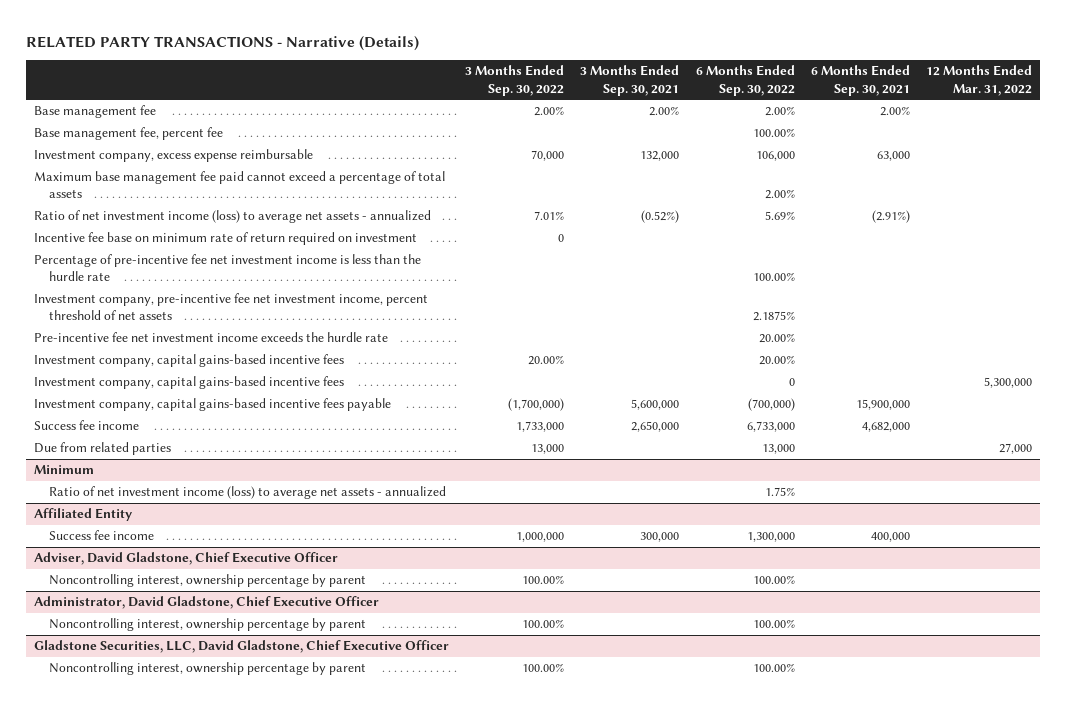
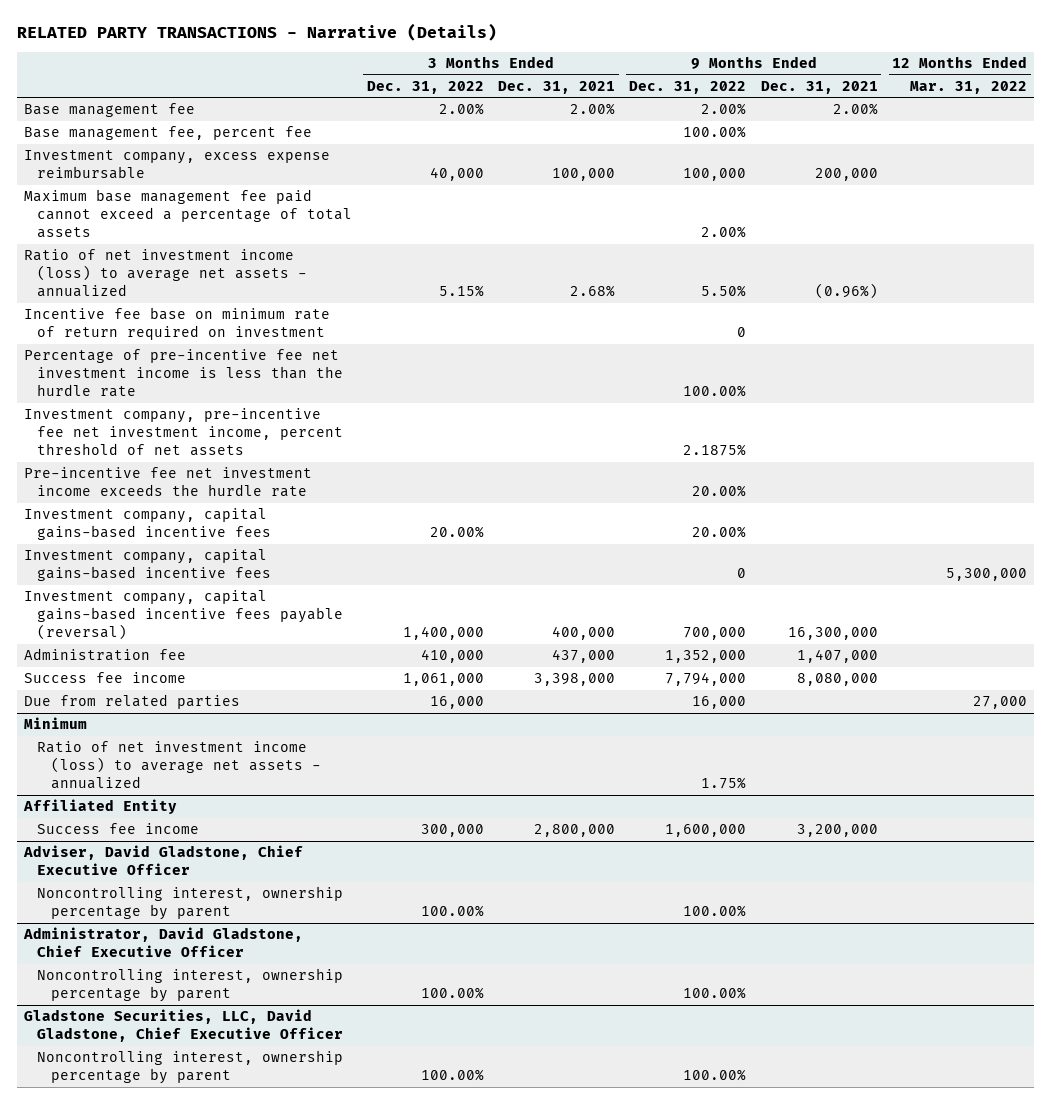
- | 3 Months Ended Sep. 30, 2022 | 3 Months Ended Sep. 30, 2021 | 6 Months Ended Sep. 30, 2022 | 6 Months Ended Sep. 30, 2021 | 12 Months Ended Mar. 31, 2022
+ | 3 Months Ended Dec. 31, 2022 | 3 Months Ended Dec. 31, 2021 | 9 Months Ended Dec. 31, 2022 | 9 Months Ended Dec. 31, 2021 | 12 Months Ended Mar. 31, 2022
- Investment company, capital gains-based incentive fees payable | (1,700,000) | 5,600,000 | (700,000) | 15,900,000 |
+ Investment company, capital gains-based incentive fees payable (reversal) | 1,400,000 | 400,000 | 700,000 | 16,300,000 |
+ Administration fee | 410,000 | 437,000 | 1,352,000 | 1,407,000 |

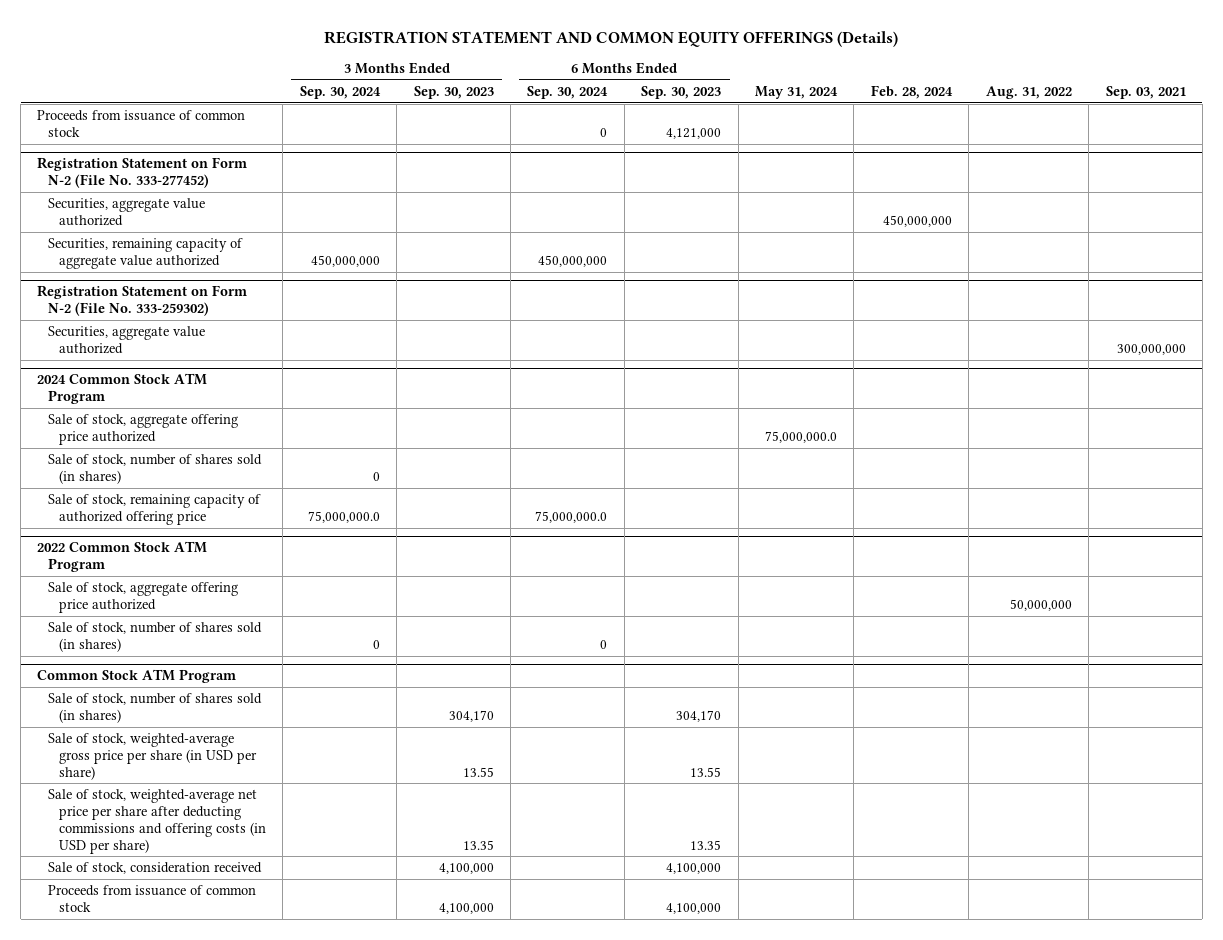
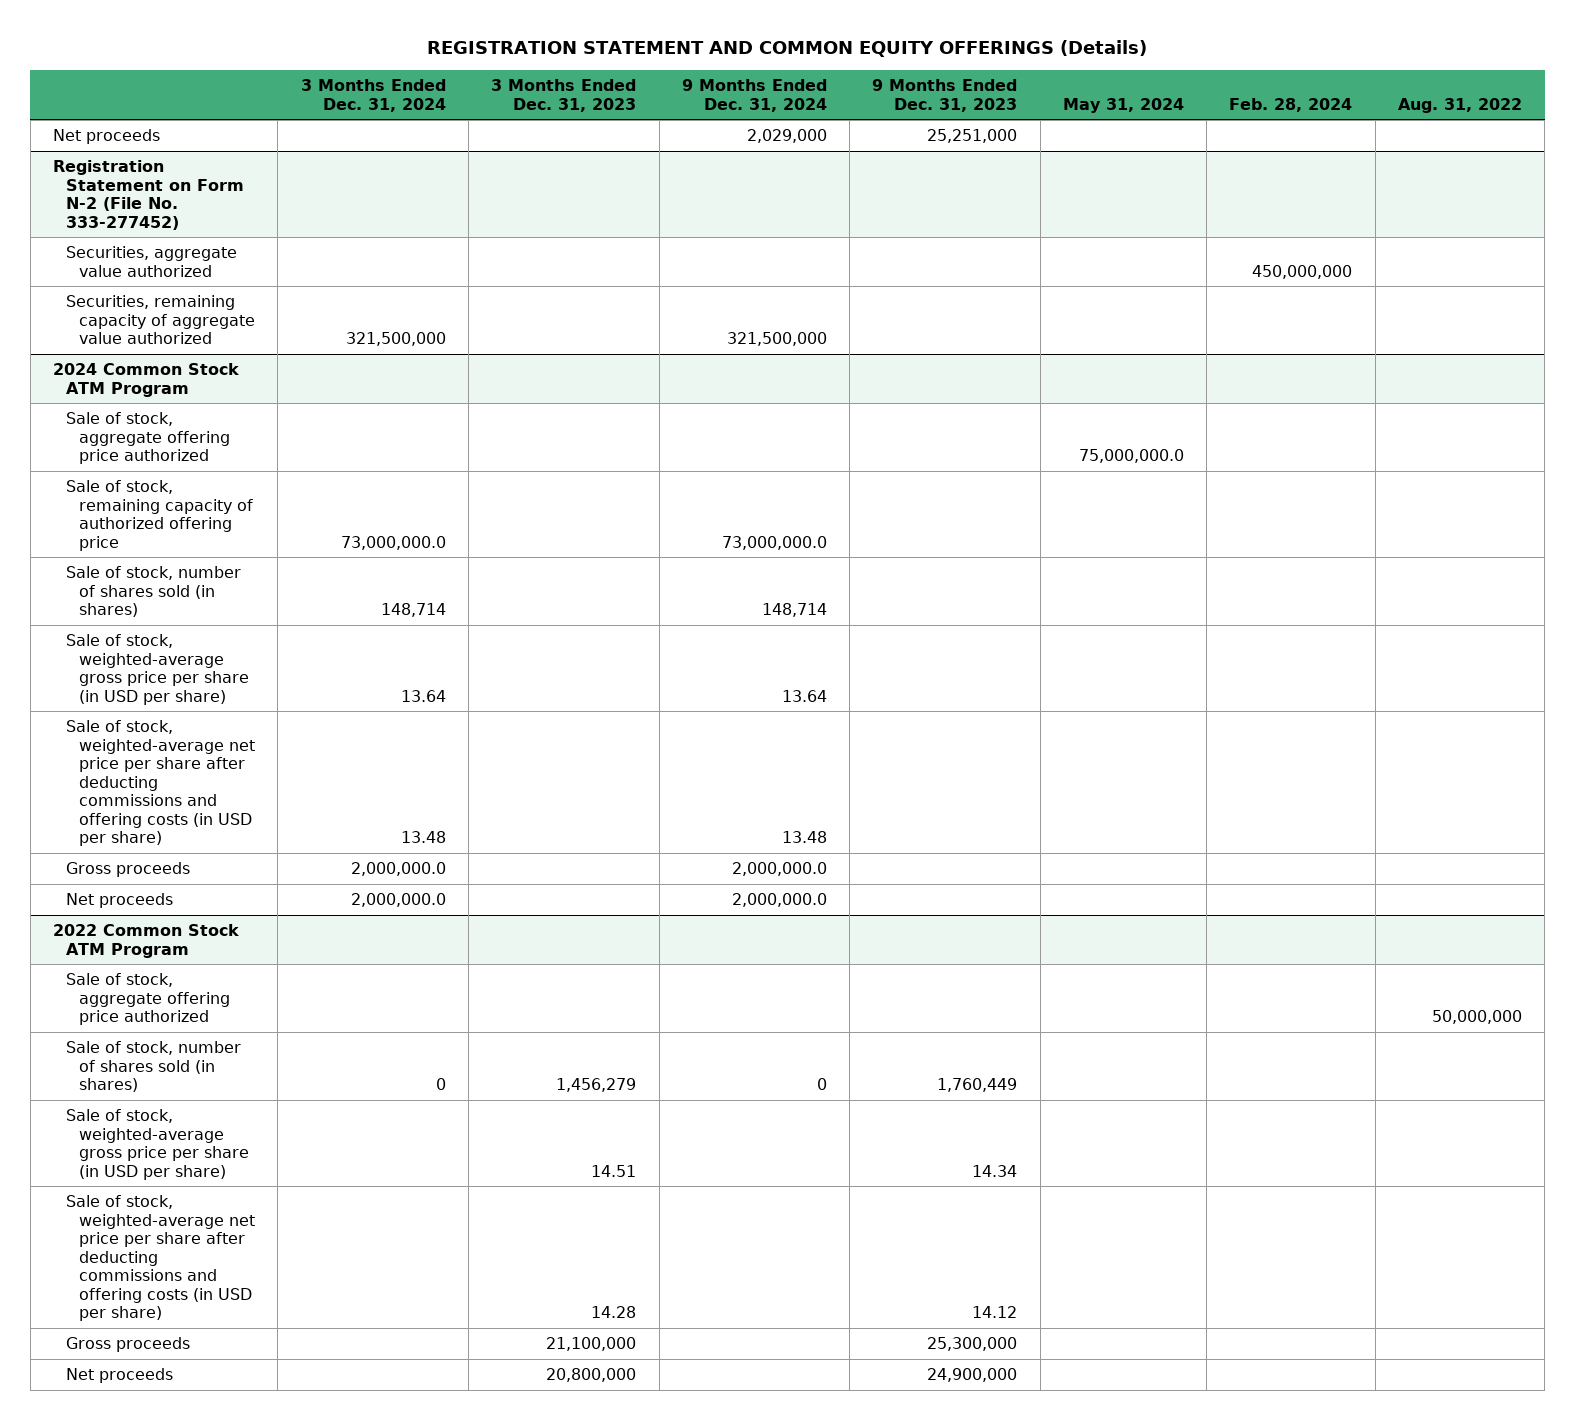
- | 3 Months Ended Sep. 30, 2024 | 3 Months Ended Sep. 30, 2023 | 6 Months Ended Sep. 30, 2024 | 6 Months Ended Sep. 30, 2023 | May 31, 2024 | Feb. 28, 2024 | Aug. 31, 2022 | Sep. 03, 2021
+ | 3 Months Ended Dec. 31, 2024 | 3 Months Ended Dec. 31, 2023 | 9 Months Ended Dec. 31, 2024 | 9 Months Ended Dec. 31, 2023 | May 31, 2024 | Feb. 28, 2024 | Aug. 31, 2022
- Proceeds from issuance of common stock | | | 0 | 4,121,000 | | | |
+ Net proceeds | | | 2,029,000 | 25,251,000 | | |
- Registration Statement on Form N-2 (File No. 333-259302)
- Securities, aggregate value authorized | | | | | | | | 300,000,000
@ 2024 Common Stock ATM Program
moved down: Sale of stock, number of shares sold (in shares) | 148,714 | | 148,714 | | | |
+ Sale of stock, weighted-average gross price per share (in USD per share) | 13.64 | | 13.64 | | | |
+ Sale of stock, weighted-average net price per share after deducting commissions and offering costs (in USD per share) | 13.48 | | 13.48 | | | |
+ Gross proceeds | 2,000,000.0 | | 2,000,000.0 | | | |
+ Net proceeds | 2,000,000.0 | | 2,000,000.0 | | | |
- Common Stock ATM Program
- Sale of stock, number of shares sold (in shares) | | 304,170 | | 304,170 | | | |
- Sale of stock, weighted-average gross price per share (in USD per share) | | 13.55 | | 13.55 | | | |
- Sale of stock, weighted-average net price per share after deducting commissions and offering costs (in USD per share) | | 13.35 | | 13.35 | | | |
- Sale of stock, consideration received | | 4,100,000 | | 4,100,000 | | | |
- Proceeds from issuance of common stock | | 4,100,000 | | 4,100,000 | | | |
@ 2022 Common Stock ATM Program
+ Sale of stock, weighted-average gross price per share (in USD per share) | | 14.51 | | 14.34 | | |
+ Sale of stock, weighted-average net price per share after deducting commissions and offering costs (in USD per share) | | 14.28 | | 14.12 | | |
+ Gross proceeds | | 21,100,000 | | 25,300,000 | | |
+ Net proceeds | | 20,800,000 | | 24,900,000 | | |

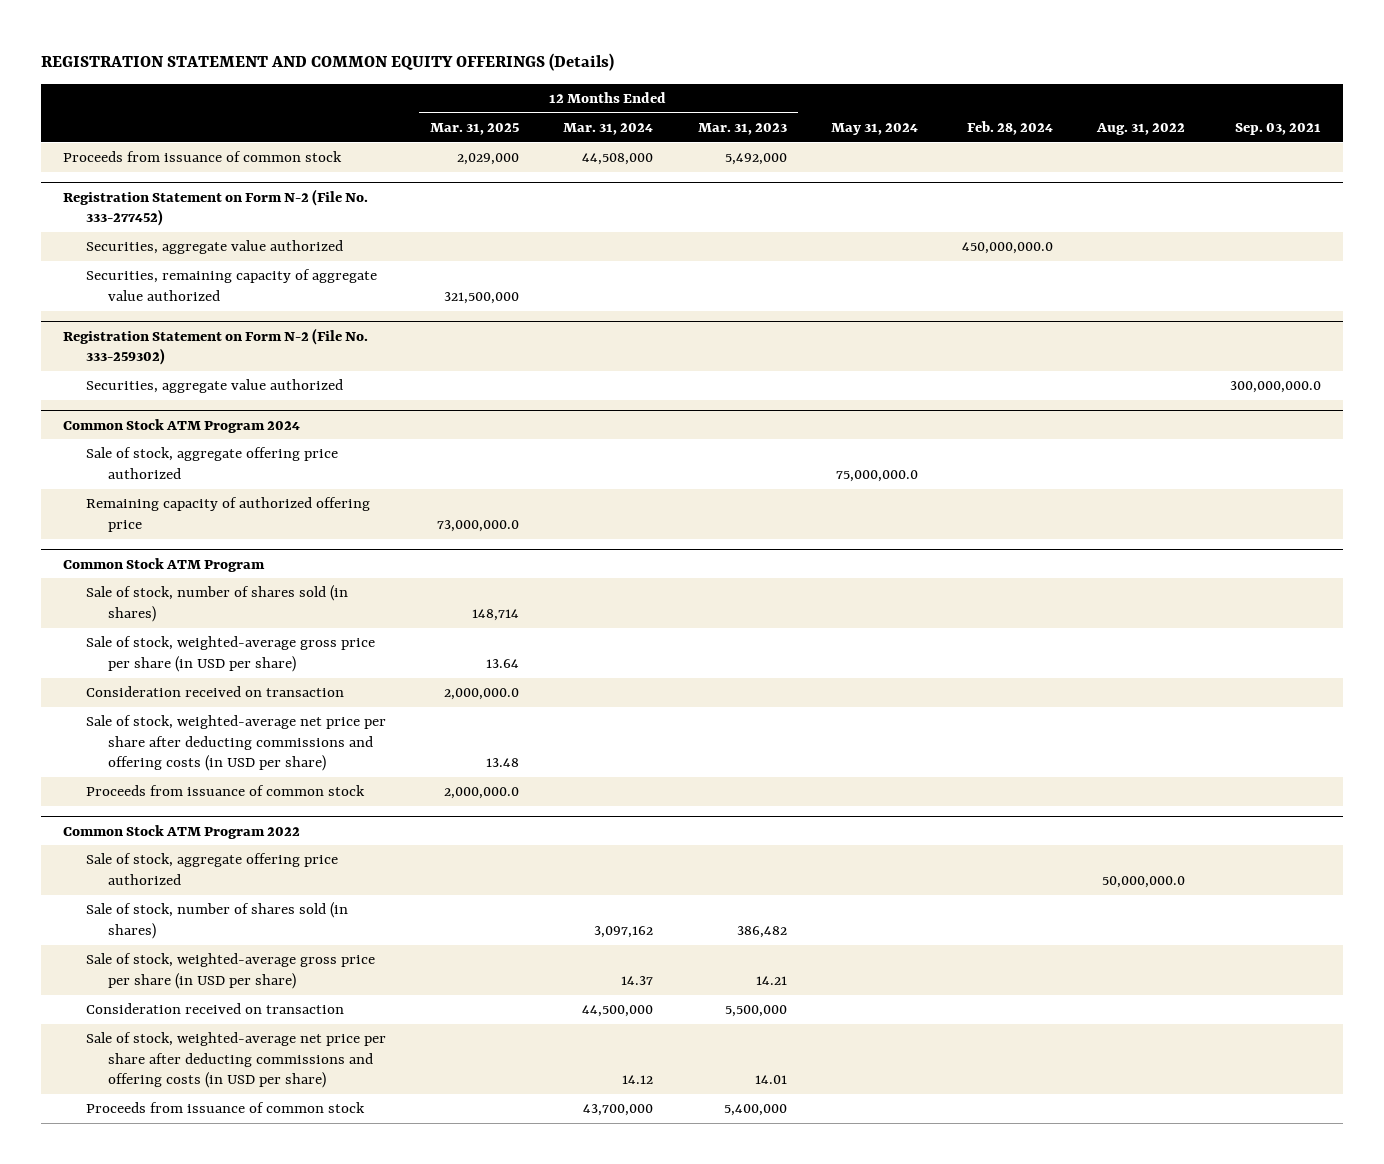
- | 3 Months Ended Dec. 31, 2024 | 3 Months Ended Dec. 31, 2023 | 9 Months Ended Dec. 31, 2024 | 9 Months Ended Dec. 31, 2023 | May 31, 2024 | Feb. 28, 2024 | Aug. 31, 2022
+ | 12 Months Ended Mar. 31, 2025 | 12 Months Ended Mar. 31, 2024 | 12 Months Ended Mar. 31, 2023 | May 31, 2024 | Feb. 28, 2024 | Aug. 31, 2022 | Sep. 03, 2021
- Net proceeds | | | 2,029,000 | 25,251,000 | | |
+ Proceeds from issuance of common stock | 2,029,000 | 44,508,000 | 5,492,000 | | | |
@ Registration Statement on Form N-2 (File No. 333-277452)
- Securities, aggregate value authorized | | | | | | 450,000,000 |
+ Securities, aggregate value authorized | | | | | 450,000,000.0 | |
- 2024 Common Stock ATM Program
+ Registration Statement on Form N-2 (File No. 333-259302)
+ Securities, aggregate value authorized | | | | | | | 300,000,000.0
+ Common Stock ATM Program 2024
- Sale of stock, remaining capacity of authorized offering price | 73,000,000.0 | | 73,000,000.0 | | | |
- Sale of stock, number of shares sold (in shares) | 148,714 | | 148,714 | | | |
- Sale of stock, weighted-average gross price per share (in USD per share) | 13.64 | | 13.64 | | | |
- Sale of stock, weighted-average net price per share after deducting commissions and offering costs (in USD per share) | 13.48 | | 13.48 | | | |
- Gross proceeds | 2,000,000.0 | | 2,000,000.0 | | | |
- Net proceeds | 2,000,000.0 | | 2,000,000.0 | | | |
- 2022 Common Stock ATM Program
- Sale of stock, aggregate offering price authorized | | | | | | | 50,000,000
+ Remaining capacity of authorized offering price | 73,000,000.0 | | | | | |
+ Common Stock ATM Program
+ Sale of stock, number of shares sold (in shares) | 148,714 | | | | | |
+ Sale of stock, weighted-average gross price per share (in USD per share) | 13.64 | | | | | |
+ Consideration received on transaction | 2,000,000.0 | | | | | |
+ Sale of stock, weighted-average net price per share after deducting commissions and offering costs (in USD per share) | 13.48 | | | | | |
+ Proceeds from issuance of common stock | 2,000,000.0 | | | | | |
+ Common Stock ATM Program 2022
+ Sale of stock, aggregate offering price authorized | | | | | | 50,000,000.0 |
+ Consideration received on transaction | | 44,500,000 | 5,500,000 | | | |
- Gross proceeds | | 21,100,000 | | 25,300,000 | | |
- Net proceeds | | 20,800,000 | | 24,900,000 | | |
+ Proceeds from issuance of common stock | | 43,700,000 | 5,400,000 | | | |

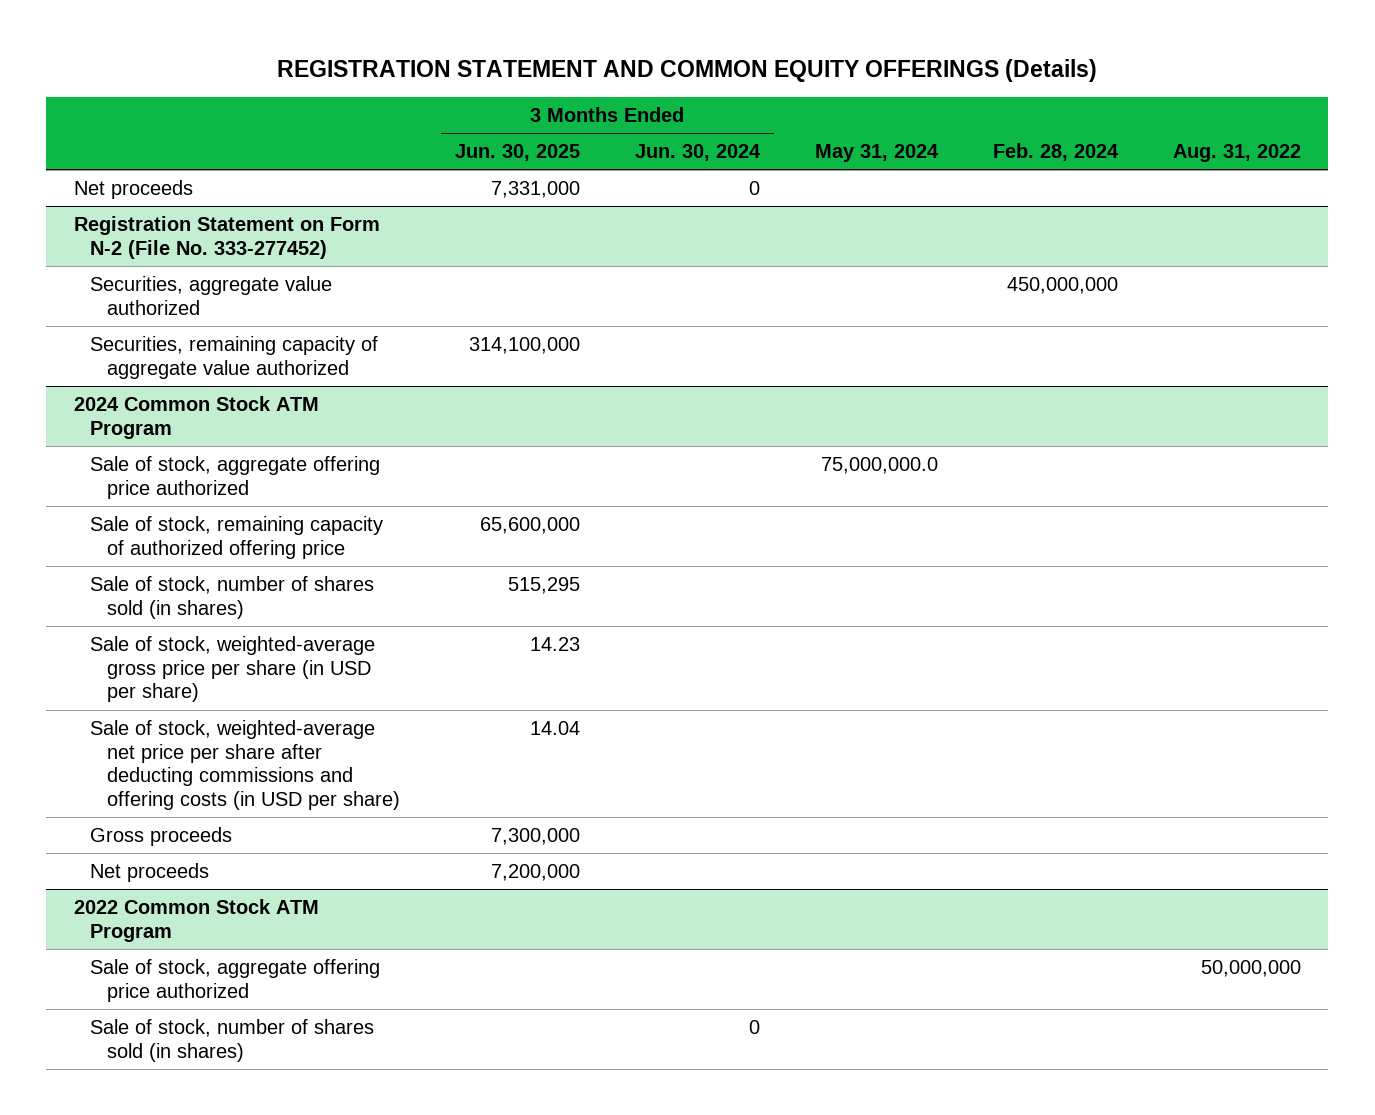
- | 12 Months Ended Mar. 31, 2025 | 12 Months Ended Mar. 31, 2024 | 12 Months Ended Mar. 31, 2023 | May 31, 2024 | Feb. 28, 2024 | Aug. 31, 2022 | Sep. 03, 2021
+ | 3 Months Ended Jun. 30, 2025 | 3 Months Ended Jun. 30, 2024 | May 31, 2024 | Feb. 28, 2024 | Aug. 31, 2022
- Proceeds from issuance of common stock | 2,029,000 | 44,508,000 | 5,492,000 | | | |
+ Net proceeds | 7,331,000 | 0 | | |
@ Registration Statement on Form N-2 (File No. 333-277452)
- Securities, aggregate value authorized | | | | | 450,000,000.0 | |
+ Securities, aggregate value authorized | | | | 450,000,000 |
- Registration Statement on Form N-2 (File No. 333-259302)
- Securities, aggregate value authorized | | | | | | | 300,000,000.0
- Common Stock ATM Program 2024
+ 2024 Common Stock ATM Program
- Remaining capacity of authorized offering price | 73,000,000.0 | | | | | |
- Common Stock ATM Program
- Sale of stock, number of shares sold (in shares) | 148,714 | | | | | |
- Sale of stock, weighted-average gross price per share (in USD per share) | 13.64 | | | | | |
- Consideration received on transaction | 2,000,000.0 | | | | | |
- Sale of stock, weighted-average net price per share after deducting commissions and offering costs (in USD per share) | 13.48 | | | | | |
- Proceeds from issuance of common stock | 2,000,000.0 | | | | | |
- Common Stock ATM Program 2022
- Sale of stock, aggregate offering price authorized | | | | | | 50,000,000.0 |
+ Sale of stock, remaining capacity of authorized offering price | 65,600,000 | | | |
+ Sale of stock, number of shares sold (in shares) | 515,295 | | | |
+ Sale of stock, weighted-average gross price per share (in USD per share) | 14.23 | | | |
+ Sale of stock, weighted-average net price per share after deducting commissions and offering costs (in USD per share) | 14.04 | | | |
+ Gross proceeds | 7,300,000 | | | |
+ Net proceeds | 7,200,000 | | | |
+ 2022 Common Stock ATM Program
+ Sale of stock, aggregate offering price authorized | | | | | 50,000,000
- Sale of stock, weighted-average gross price per share (in USD per share) | | 14.37 | 14.21 | | | |
- Consideration received on transaction | | 44,500,000 | 5,500,000 | | | |
- Sale of stock, weighted-average net price per share after deducting commissions and offering costs (in USD per share) | | 14.12 | 14.01 | | | |
- Proceeds from issuance of common stock | | 43,700,000 | 5,400,000 | | | |

